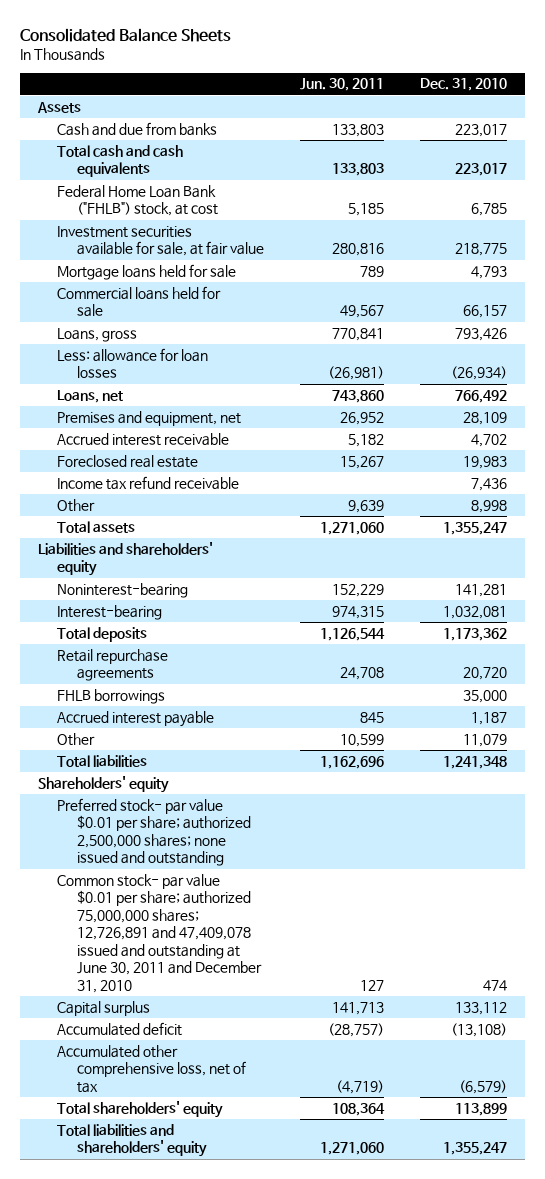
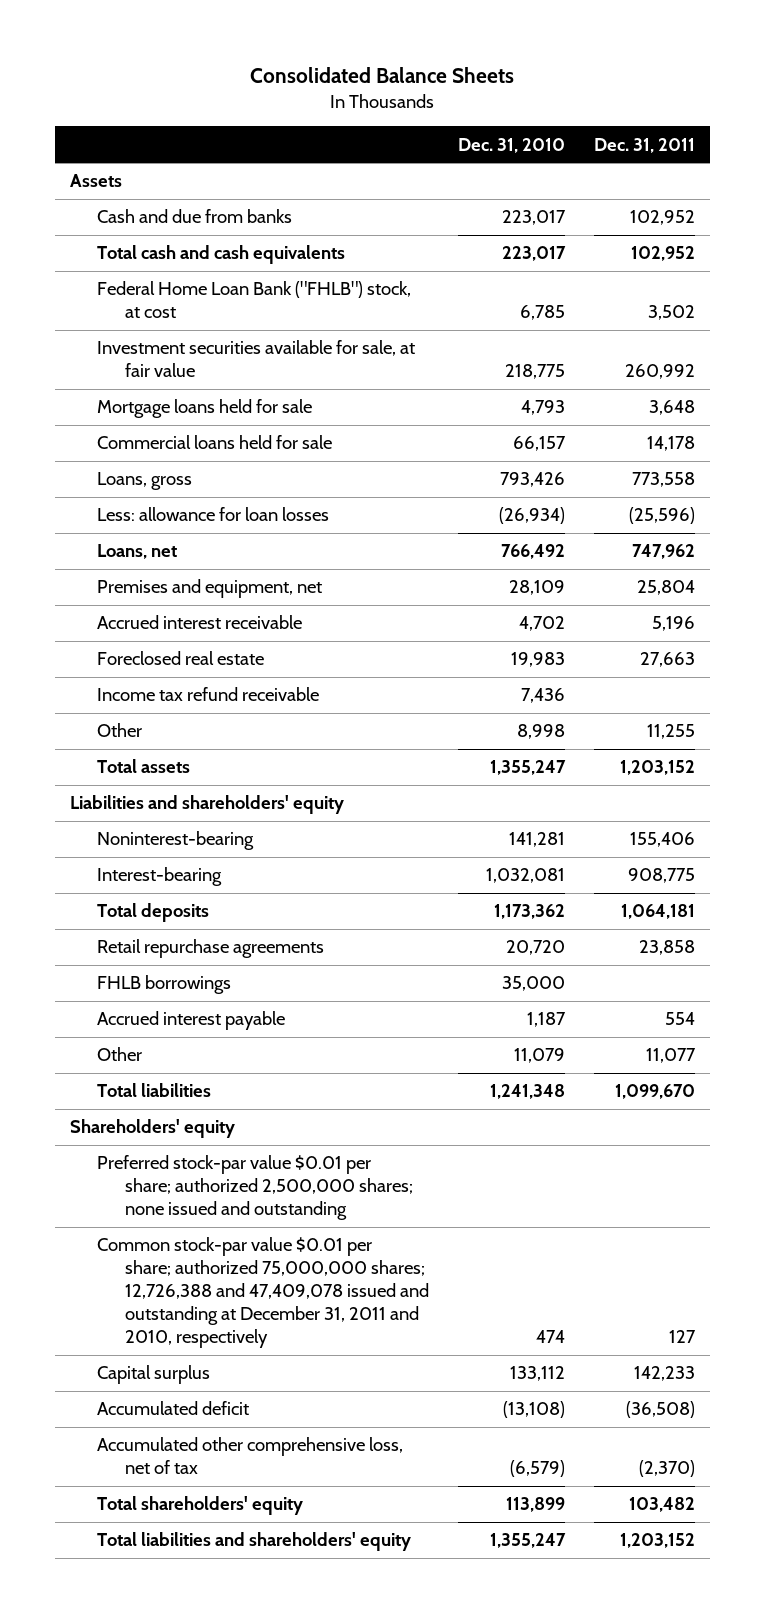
- | Jun. 30, 2011 | Dec. 31, 2010
+ | Dec. 31, 2010 | Dec. 31, 2011
- Preferred stock- par value $0.01 per share; authorized 2,500,000 shares; none issued and outstanding
- Common stock- par value $0.01 per share; authorized 75,000,000 shares; 12,726,891 and 47,409,078 issued and outstanding at June 30, 2011 and December 31, 2010 | 127 | 474
+ Preferred stock-par value $0.01 per share; authorized 2,500,000 shares; none issued and outstanding
+ Common stock-par value $0.01 per share; authorized 75,000,000 shares; 12,726,388 and 47,409,078 issued and outstanding at December 31, 2011 and 2010, respectively | 474 | 127

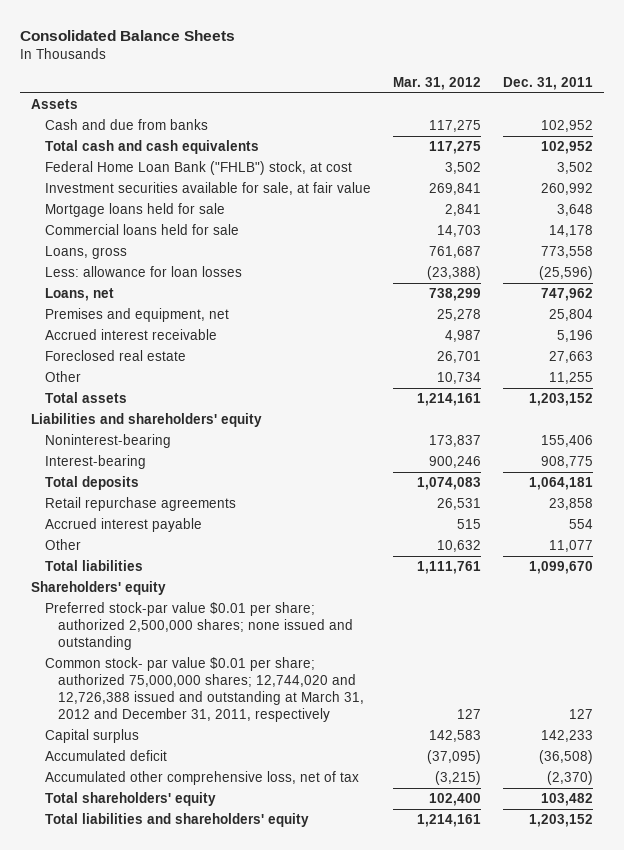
- | Dec. 31, 2010 | Dec. 31, 2011
+ | Mar. 31, 2012 | Dec. 31, 2011
- Income tax refund receivable | 7,436 |
- FHLB borrowings | 35,000 |
- Common stock-par value $0.01 per share; authorized 75,000,000 shares; 12,726,388 and 47,409,078 issued and outstanding at December 31, 2011 and 2010, respectively | 474 | 127
+ Common stock- par value $0.01 per share; authorized 75,000,000 shares; 12,744,020 and 12,726,388 issued and outstanding at March 31, 2012 and December 31, 2011, respectively | 127 | 127

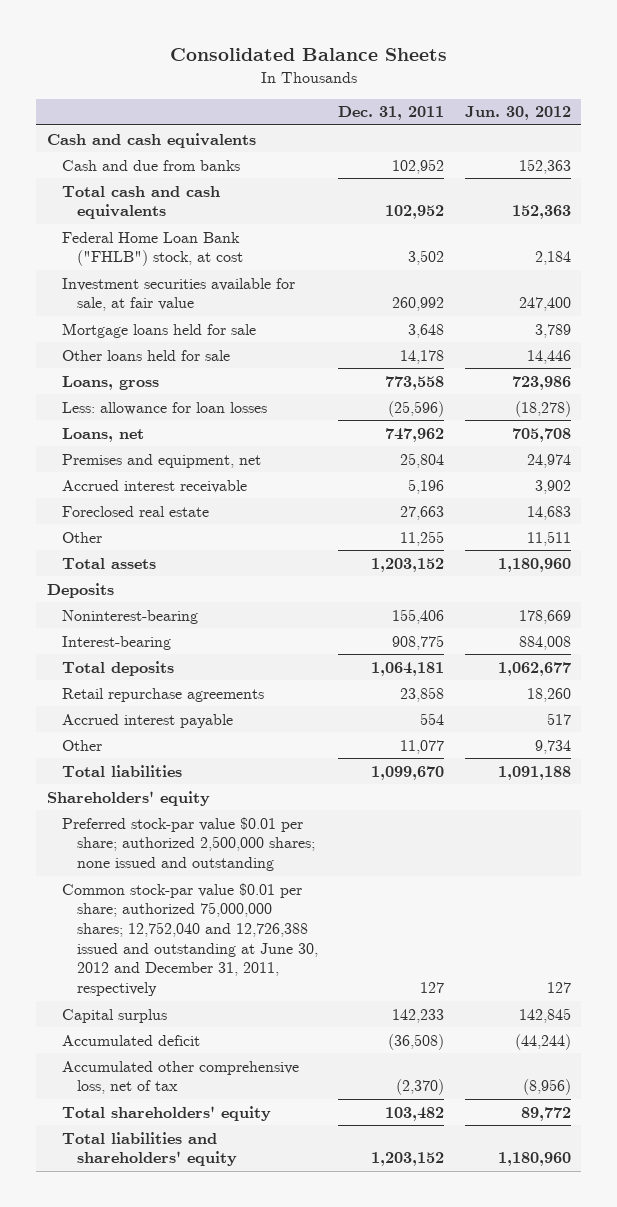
- | Mar. 31, 2012 | Dec. 31, 2011
+ | Dec. 31, 2011 | Jun. 30, 2012
- Assets
+ Cash and cash equivalents
- Commercial loans held for sale | 14,703 | 14,178
+ Other loans held for sale | 14,178 | 14,446
- Liabilities and shareholders' equity
+ Deposits
- Common stock- par value $0.01 per share; authorized 75,000,000 shares; 12,744,020 and 12,726,388 issued and outstanding at March 31, 2012 and December 31, 2011, respectively | 127 | 127
+ Common stock-par value $0.01 per share; authorized 75,000,000 shares; 12,752,040 and 12,726,388 issued and outstanding at June 30, 2012 and December 31, 2011, respectively | 127 | 127

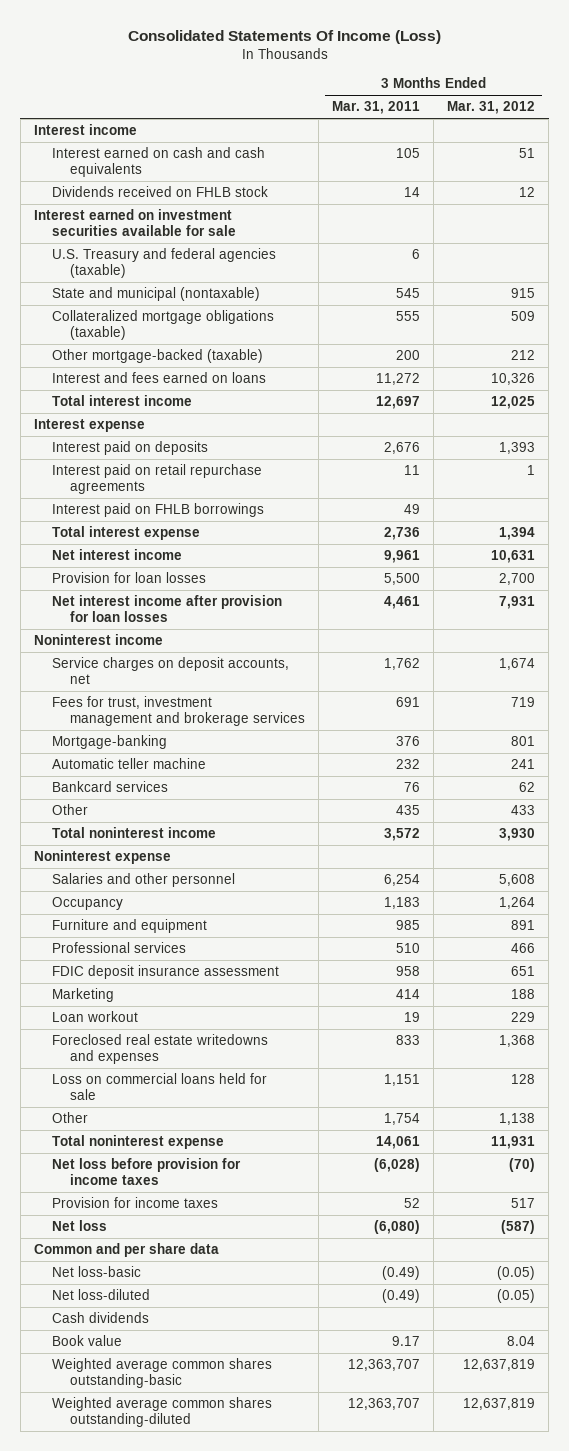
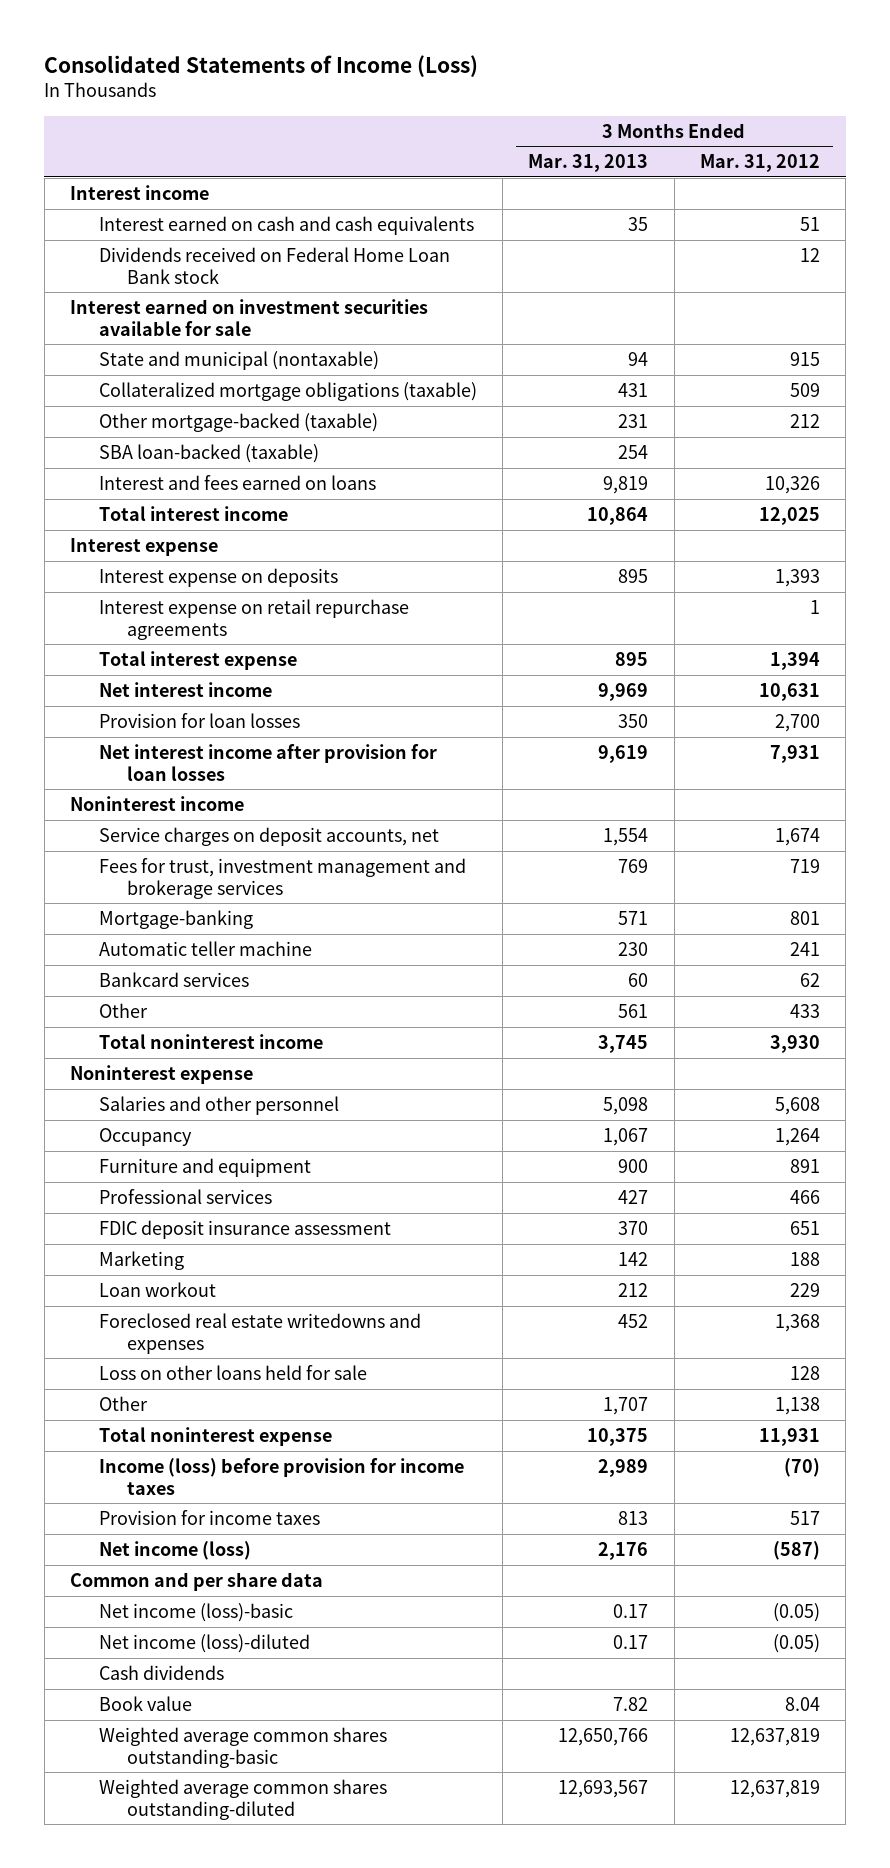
- Consolidated Statements Of Income (Loss)
+ Consolidated Statements of Income (Loss)
- | 3 Months Ended Mar. 31, 2011 | 3 Months Ended Mar. 31, 2012
+ | 3 Months Ended Mar. 31, 2013 | 3 Months Ended Mar. 31, 2012
- Dividends received on FHLB stock | 14 | 12
+ Dividends received on Federal Home Loan Bank stock | | 12
- U.S. Treasury and federal agencies (taxable) | 6 |
+ SBA loan-backed (taxable) | 254 |
- Interest paid on deposits | 2,676 | 1,393
- Interest paid on retail repurchase agreements | 11 | 1
- Interest paid on FHLB borrowings | 49 |
+ Interest expense on deposits | 895 | 1,393
+ Interest expense on retail repurchase agreements | | 1
- Loss on commercial loans held for sale | 1,151 | 128
+ Loss on other loans held for sale | | 128
- Net loss before provision for income taxes | (6,028) | (70)
+ Income (loss) before provision for income taxes | 2,989 | (70)
- Net loss | (6,080) | (587)
+ Net income (loss) | 2,176 | (587)
- Net loss-basic | (0.49) | (0.05)
- Net loss-diluted | (0.49) | (0.05)
+ Net income (loss)-basic | 0.17 | (0.05)
+ Net income (loss)-diluted | 0.17 | (0.05)

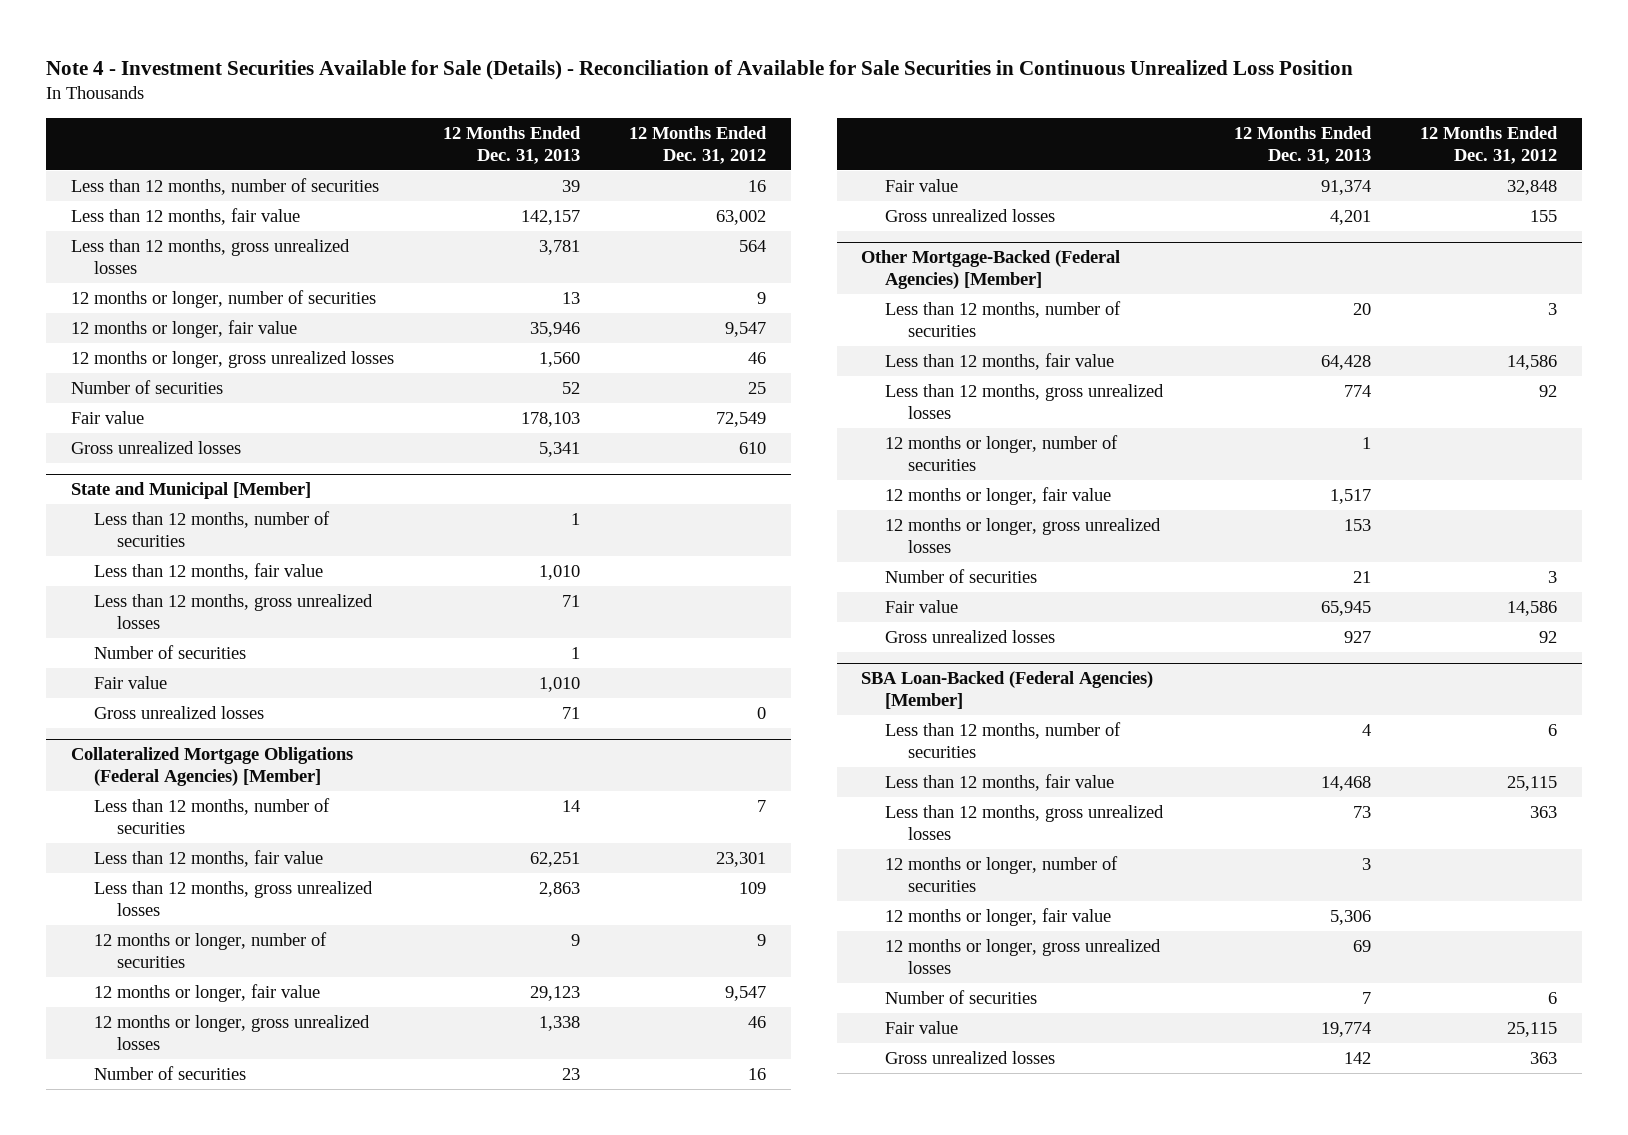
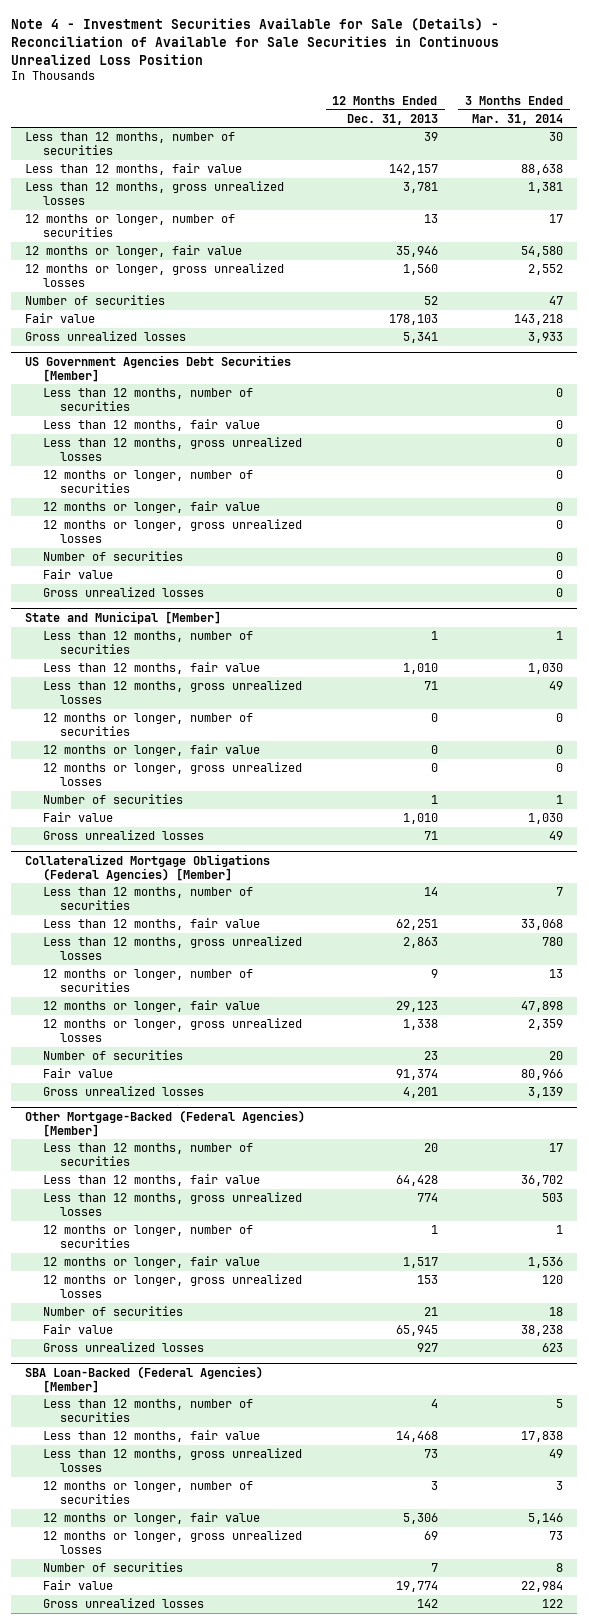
- | 12 Months Ended Dec. 31, 2013 | 12 Months Ended Dec. 31, 2012
+ | 12 Months Ended Dec. 31, 2013 | 3 Months Ended Mar. 31, 2014
+ US Government Agencies Debt Securities [Member]
+ Less than 12 months, number of securities | | 0
+ Less than 12 months, fair value | | 0
+ Less than 12 months, gross unrealized losses | | 0
+ 12 months or longer, number of securities | | 0
+ 12 months or longer, fair value | | 0
+ 12 months or longer, gross unrealized losses | | 0
+ Number of securities | | 0
+ Fair value | | 0
+ Gross unrealized losses | | 0
@ State and Municipal [Member]
+ 12 months or longer, number of securities | 0 | 0
+ 12 months or longer, fair value | 0 | 0
+ 12 months or longer, gross unrealized losses | 0 | 0

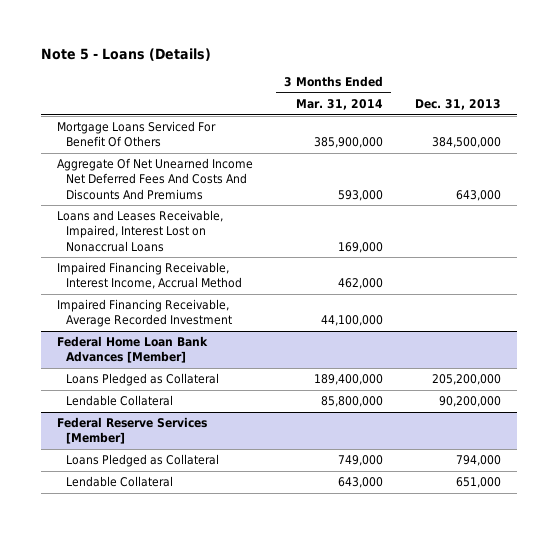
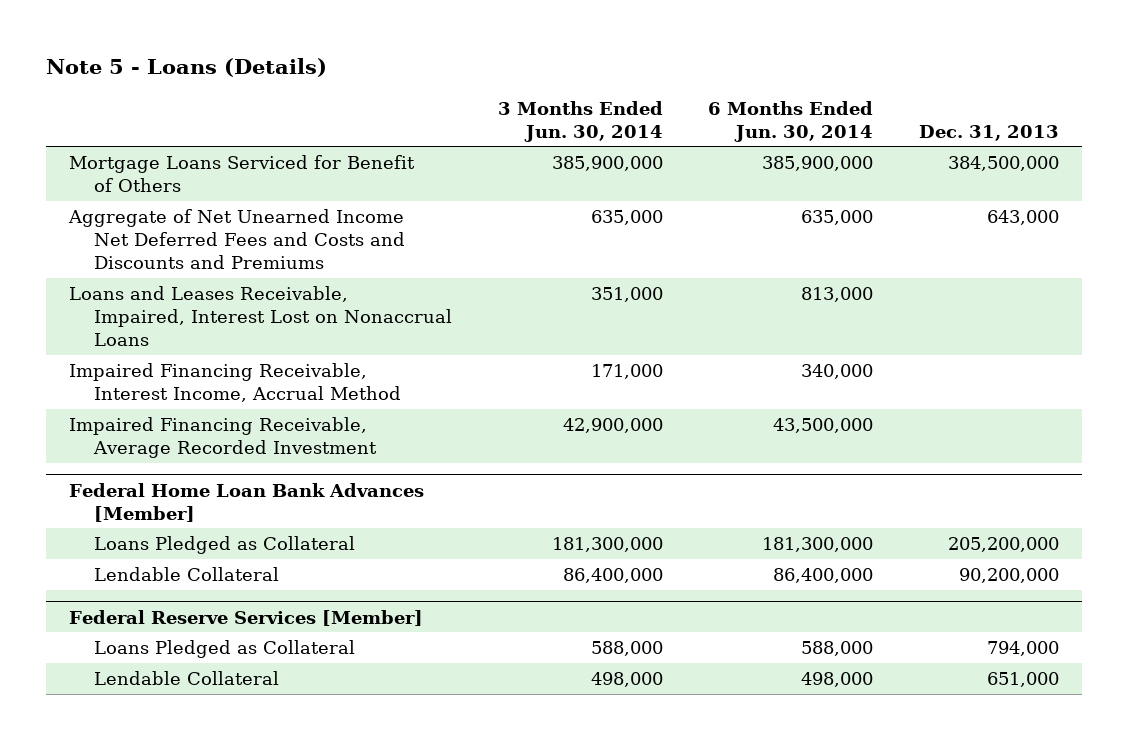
- | 3 Months Ended Mar. 31, 2014 | Dec. 31, 2013
+ | 3 Months Ended Jun. 30, 2014 | 6 Months Ended Jun. 30, 2014 | Dec. 31, 2013
- Mortgage Loans Serviced For Benefit Of Others | 385,900,000 | 384,500,000
- Aggregate Of Net Unearned Income Net Deferred Fees And Costs And Discounts And Premiums | 593,000 | 643,000
+ Mortgage Loans Serviced for Benefit of Others | 385,900,000 | 385,900,000 | 384,500,000
+ Aggregate of Net Unearned Income Net Deferred Fees and Costs and Discounts and Premiums | 635,000 | 635,000 | 643,000

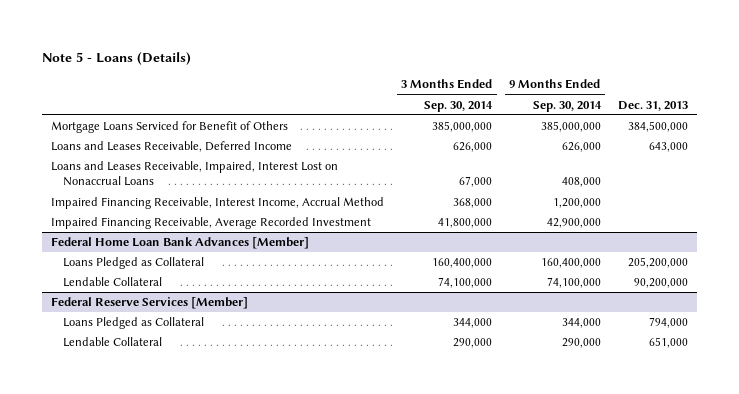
- | 3 Months Ended Jun. 30, 2014 | 6 Months Ended Jun. 30, 2014 | Dec. 31, 2013
+ | 3 Months Ended Sep. 30, 2014 | 9 Months Ended Sep. 30, 2014 | Dec. 31, 2013
- Aggregate of Net Unearned Income Net Deferred Fees and Costs and Discounts and Premiums | 635,000 | 635,000 | 643,000
+ Loans and Leases Receivable, Deferred Income | 626,000 | 626,000 | 643,000

